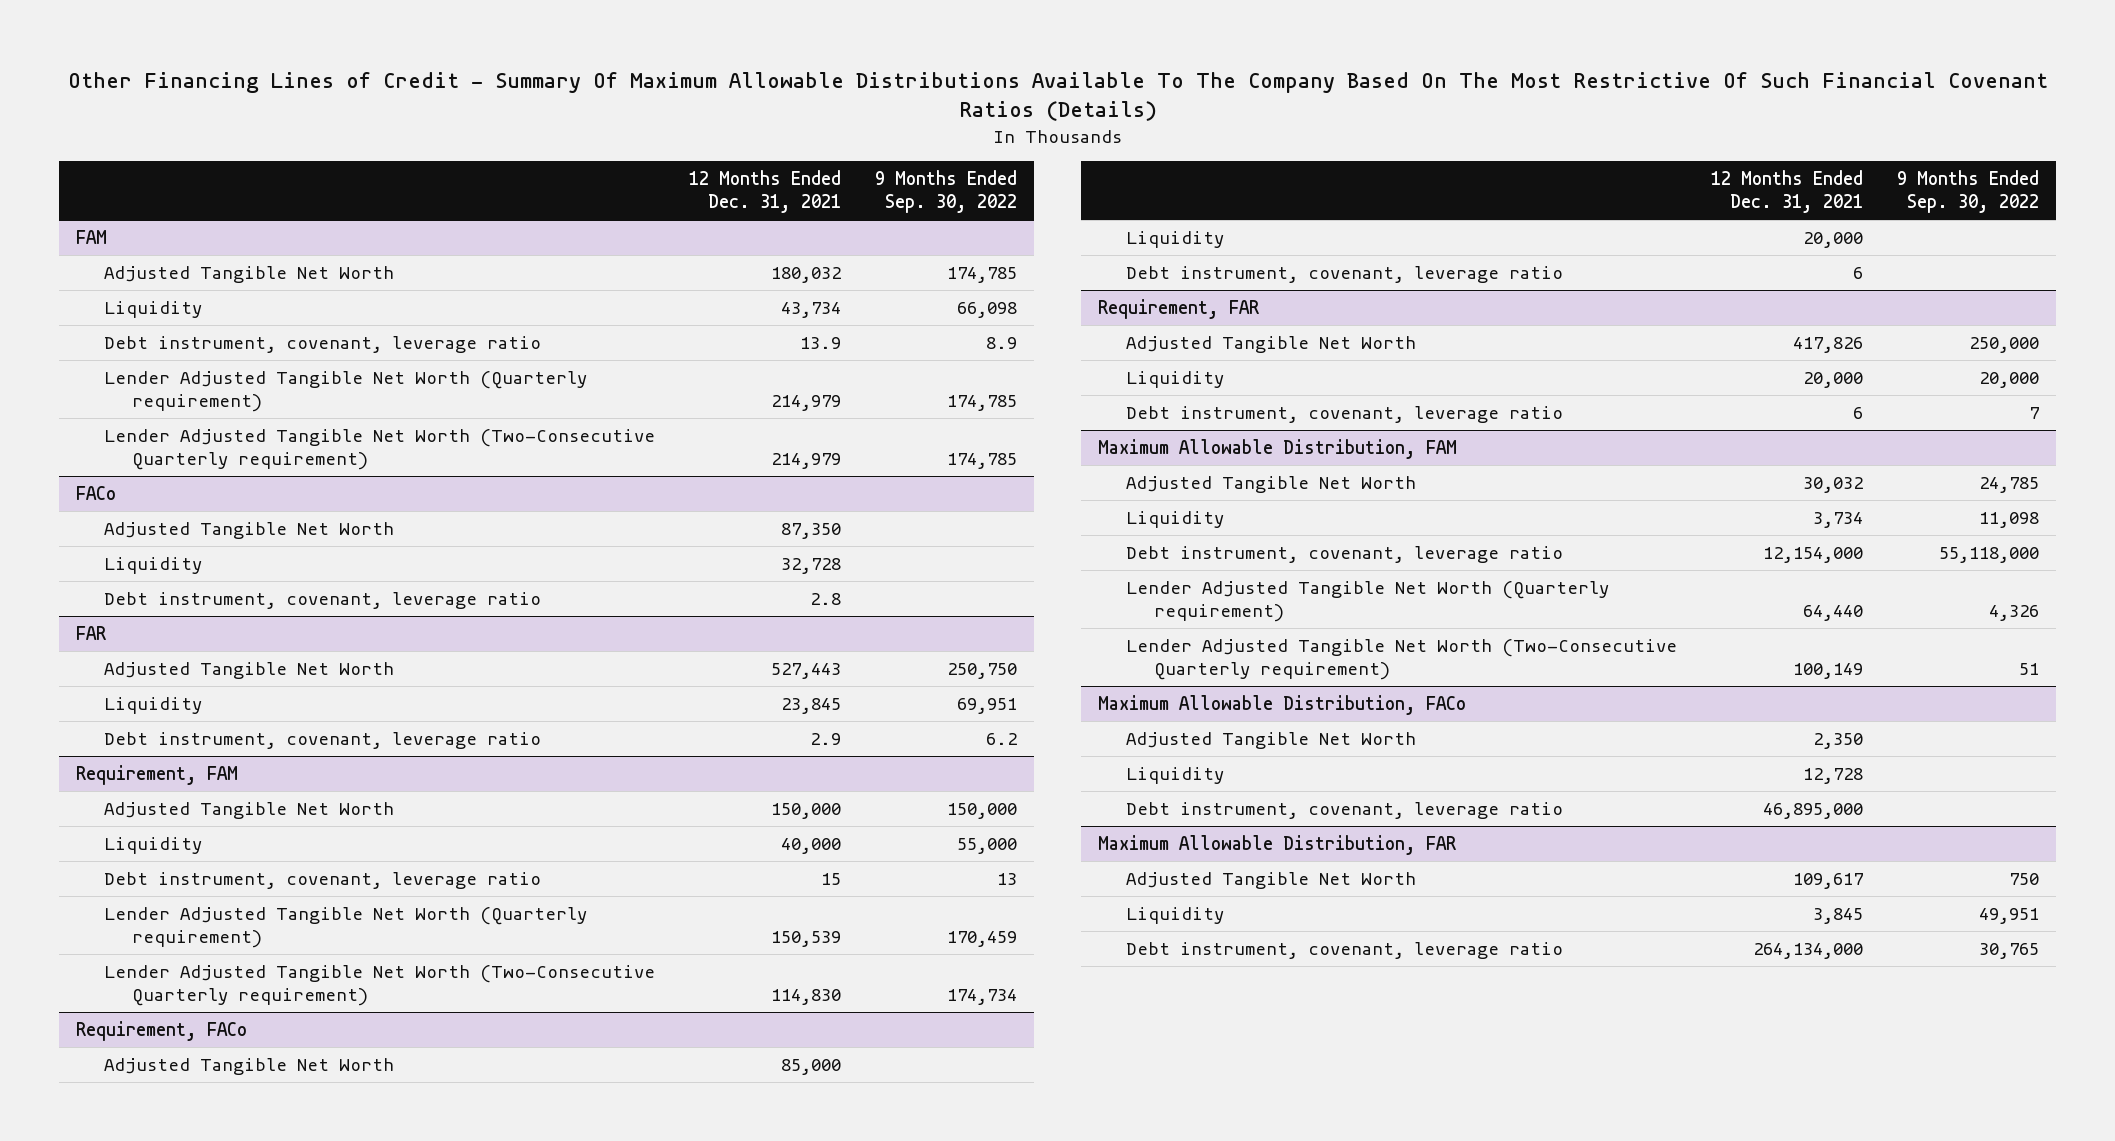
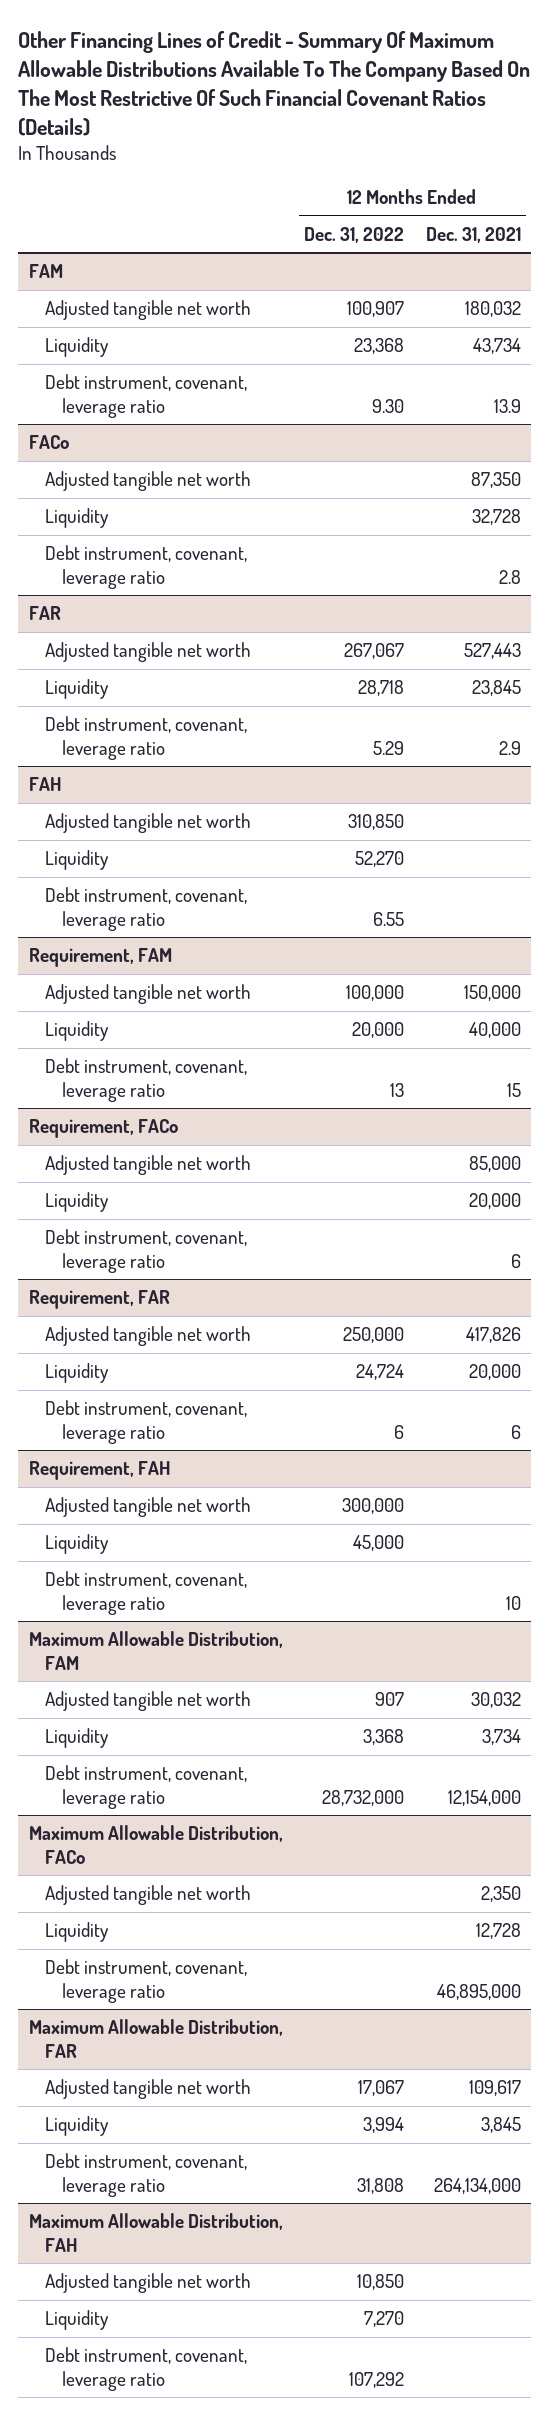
- | 12 Months Ended Dec. 31, 2021 | 9 Months Ended Sep. 30, 2022
+ | 12 Months Ended Dec. 31, 2022 | 12 Months Ended Dec. 31, 2021
@ FAM
- Adjusted Tangible Net Worth | 180,032 | 174,785
+ Adjusted tangible net worth | 100,907 | 180,032
- Lender Adjusted Tangible Net Worth (Quarterly requirement) | 214,979 | 174,785
- Lender Adjusted Tangible Net Worth (Two-Consecutive Quarterly requirement) | 214,979 | 174,785
@ FACo
- Adjusted Tangible Net Worth | 87,350 |
+ Adjusted tangible net worth | | 87,350
@ FAR
- Adjusted Tangible Net Worth | 527,443 | 250,750
+ Adjusted tangible net worth | 267,067 | 527,443
+ FAH
+ Adjusted tangible net worth | 310,850 |
+ Liquidity | 52,270 |
+ Debt instrument, covenant, leverage ratio | 6.55 |
@ Requirement, FAM
- Adjusted Tangible Net Worth | 150,000 | 150,000
+ Adjusted tangible net worth | 100,000 | 150,000
- Lender Adjusted Tangible Net Worth (Quarterly requirement) | 150,539 | 170,459
- Lender Adjusted Tangible Net Worth (Two-Consecutive Quarterly requirement) | 114,830 | 174,734
@ Requirement, FACo
- Adjusted Tangible Net Worth | 85,000 |
+ Adjusted tangible net worth | | 85,000
@ Requirement, FAR
- Adjusted Tangible Net Worth | 417,826 | 250,000
+ Adjusted tangible net worth | 250,000 | 417,826
+ Requirement, FAH
+ Adjusted tangible net worth | 300,000 |
+ Liquidity | 45,000 |
+ Debt instrument, covenant, leverage ratio | | 10
@ Maximum Allowable Distribution, FAM
- Adjusted Tangible Net Worth | 30,032 | 24,785
+ Adjusted tangible net worth | 907 | 30,032
- Lender Adjusted Tangible Net Worth (Quarterly requirement) | 64,440 | 4,326
- Lender Adjusted Tangible Net Worth (Two-Consecutive Quarterly requirement) | 100,149 | 51
@ Maximum Allowable Distribution, FACo
- Adjusted Tangible Net Worth | 2,350 |
+ Adjusted tangible net worth | | 2,350
@ Maximum Allowable Distribution, FAR
- Adjusted Tangible Net Worth | 109,617 | 750
+ Adjusted tangible net worth | 17,067 | 109,617
+ Maximum Allowable Distribution, FAH
+ Adjusted tangible net worth | 10,850 |
+ Liquidity | 7,270 |
+ Debt instrument, covenant, leverage ratio | 107,292 |

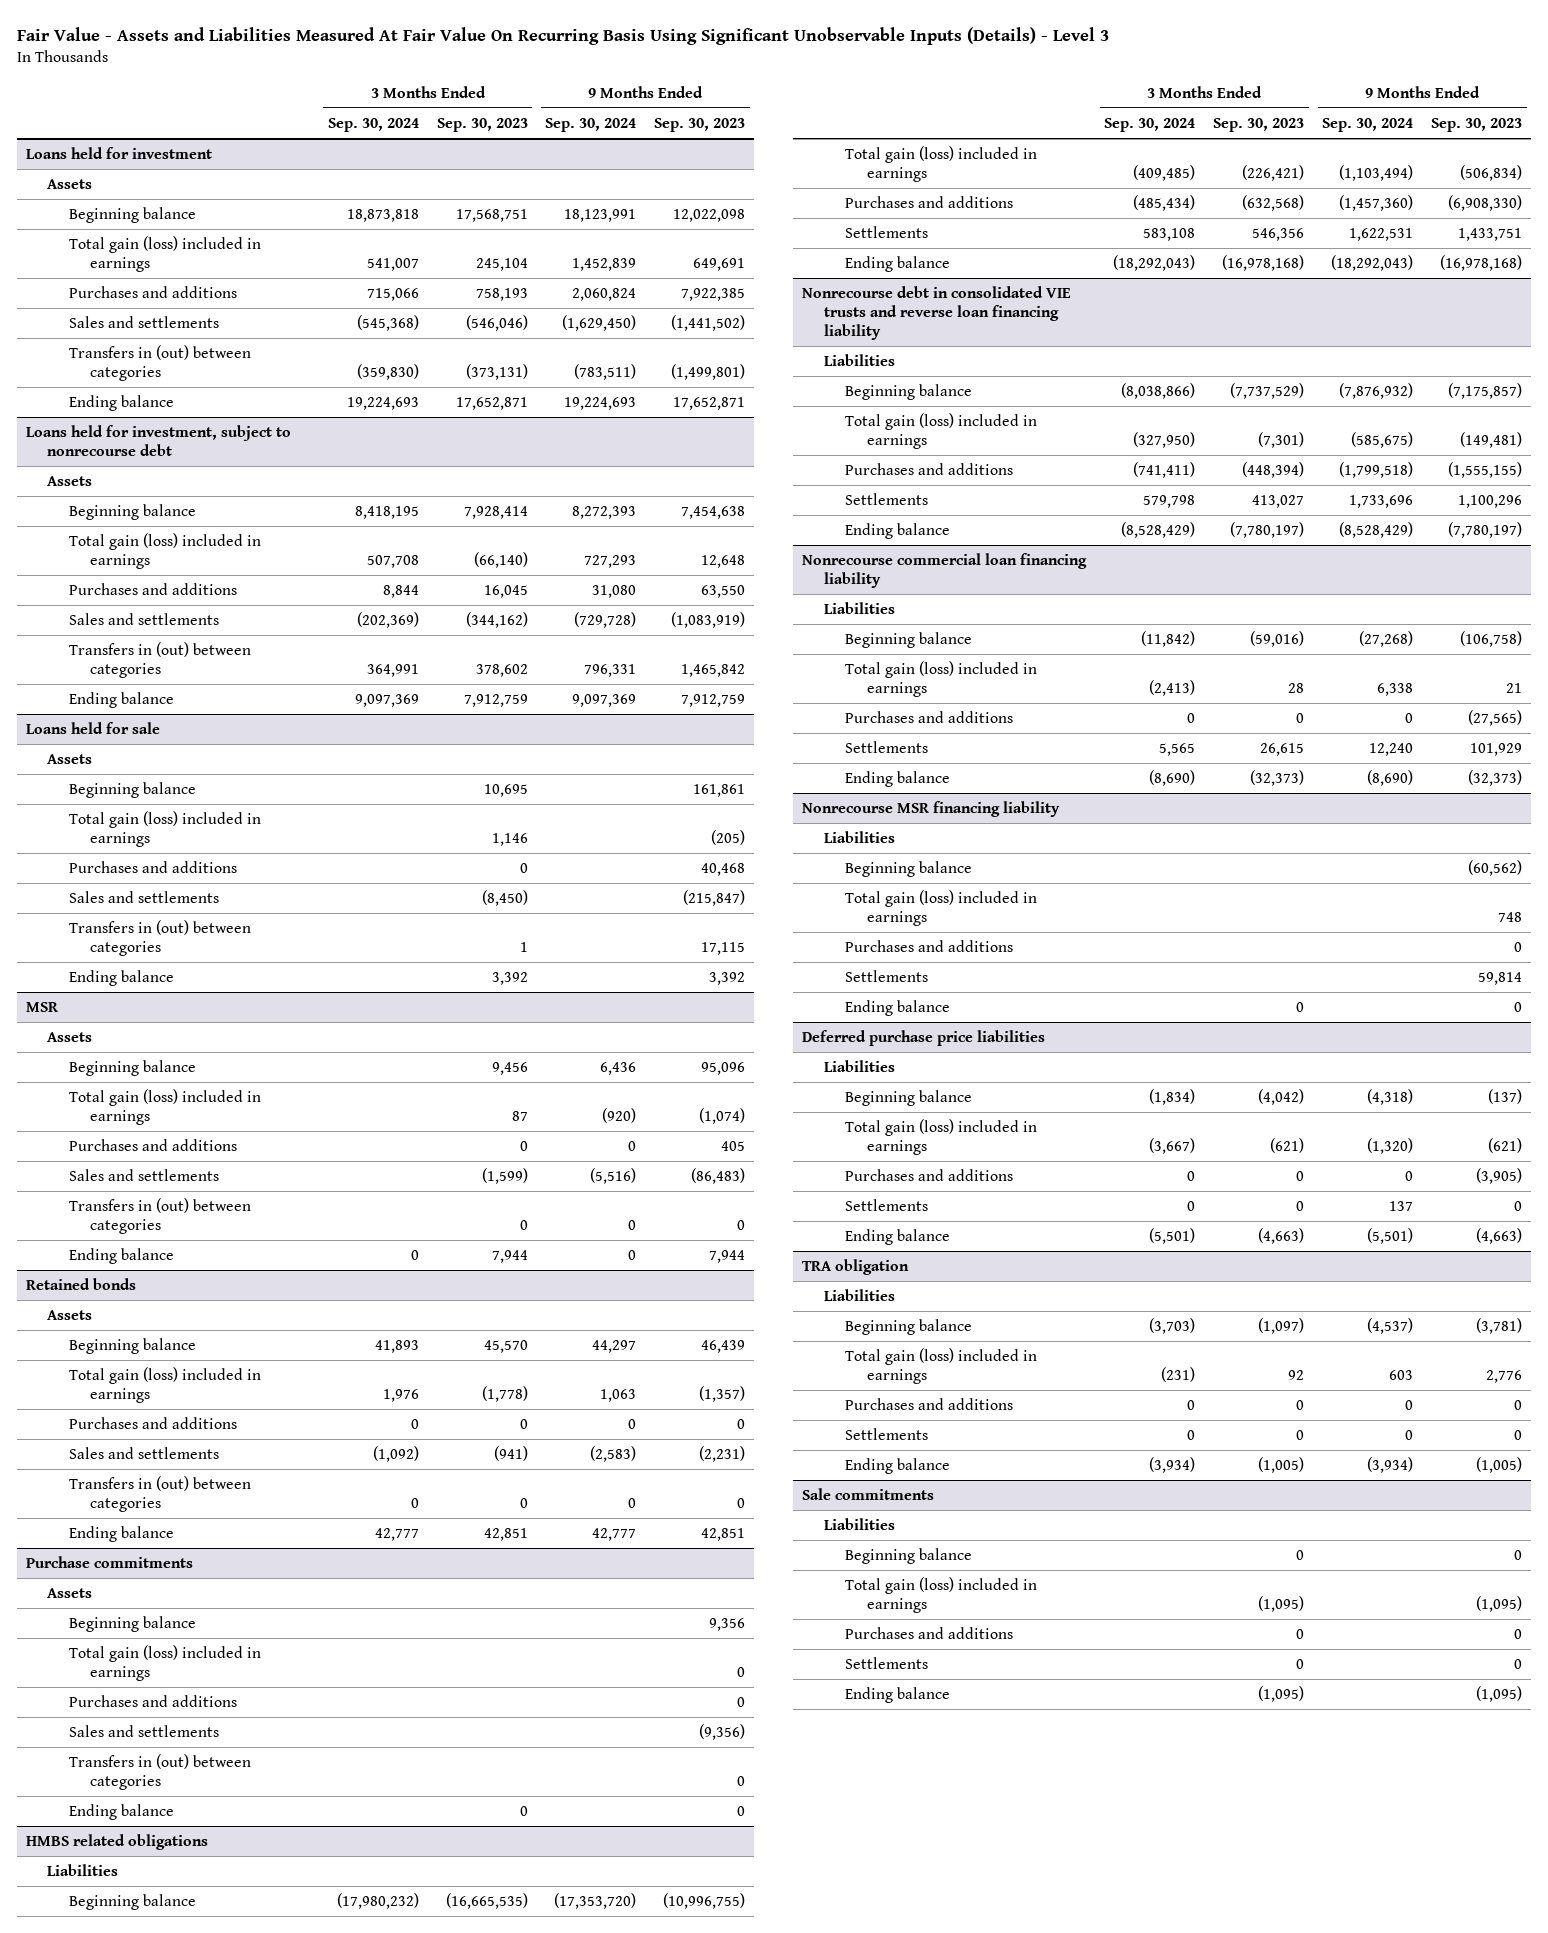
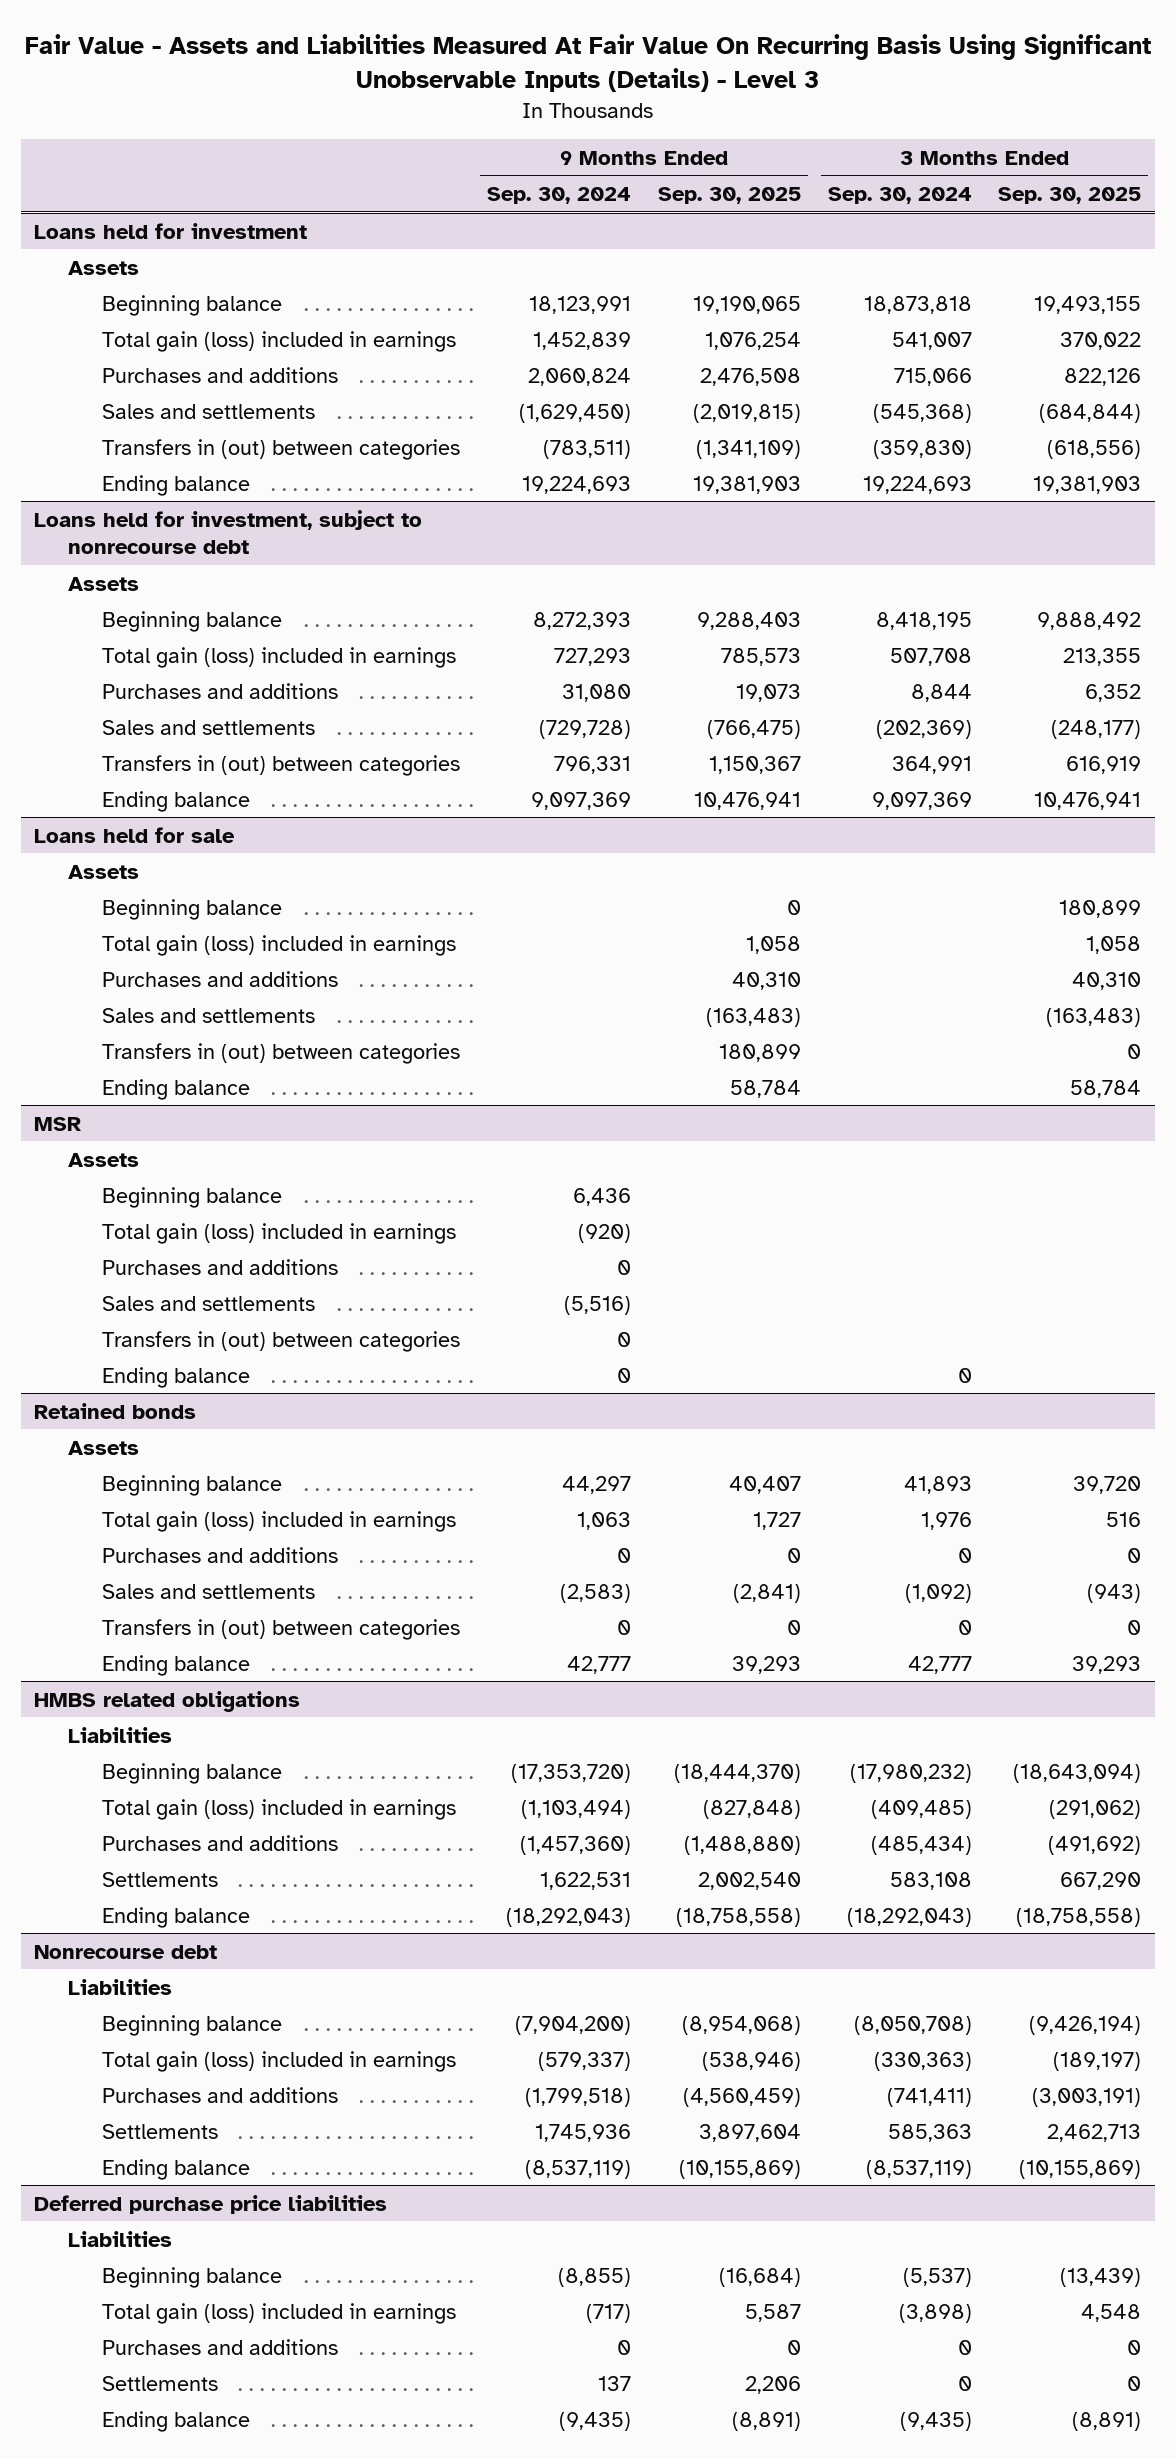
- | 3 Months Ended Sep. 30, 2024 | 3 Months Ended Sep. 30, 2023 | 9 Months Ended Sep. 30, 2024 | 9 Months Ended Sep. 30, 2023
+ | 9 Months Ended Sep. 30, 2024 | 9 Months Ended Sep. 30, 2025 | 3 Months Ended Sep. 30, 2024 | 3 Months Ended Sep. 30, 2025
- Purchase commitments
- Assets
- Beginning balance | | | | 9,356
- Total gain (loss) included in earnings | | | | 0
- Purchases and additions | | | | 0
- Sales and settlements | | | | (9,356)
- Transfers in (out) between categories | | | | 0
- Ending balance | | 0 | | 0
- Nonrecourse debt in consolidated VIE trusts and reverse loan financing liability
+ Nonrecourse debt
- Beginning balance | (8,038,866) | (7,737,529) | (7,876,932) | (7,175,857)
- Total gain (loss) included in earnings | (327,950) | (7,301) | (585,675) | (149,481)
+ Beginning balance | (7,904,200) | (8,954,068) | (8,050,708) | (9,426,194)
+ Total gain (loss) included in earnings | (579,337) | (538,946) | (330,363) | (189,197)
- Settlements | 579,798 | 413,027 | 1,733,696 | 1,100,296
- Ending balance | (8,528,429) | (7,780,197) | (8,528,429) | (7,780,197)
- Nonrecourse commercial loan financing liability
- Liabilities
- Beginning balance | (11,842) | (59,016) | (27,268) | (106,758)
- Total gain (loss) included in earnings | (2,413) | 28 | 6,338 | 21
- Purchases and additions | 0 | 0 | 0 | (27,565)
- Settlements | 5,565 | 26,615 | 12,240 | 101,929
- Ending balance | (8,690) | (32,373) | (8,690) | (32,373)
- Nonrecourse MSR financing liability
- Liabilities
- Beginning balance | | | | (60,562)
- Total gain (loss) included in earnings | | | | 748
- Purchases and additions | | | | 0
- Settlements | | | | 59,814
- Ending balance | | 0 | | 0
+ Settlements | 1,745,936 | 3,897,604 | 585,363 | 2,462,713
+ Ending balance | (8,537,119) | (10,155,869) | (8,537,119) | (10,155,869)
@ Deferred purchase price liabilities
- Beginning balance | (1,834) | (4,042) | (4,318) | (137)
- Total gain (loss) included in earnings | (3,667) | (621) | (1,320) | (621)
+ Beginning balance | (8,855) | (16,684) | (5,537) | (13,439)
+ Total gain (loss) included in earnings | (717) | 5,587 | (3,898) | 4,548
- Ending balance | (5,501) | (4,663) | (5,501) | (4,663)
- TRA obligation
- Liabilities
- Beginning balance | (3,703) | (1,097) | (4,537) | (3,781)
- Total gain (loss) included in earnings | (231) | 92 | 603 | 2,776
- Purchases and additions | 0 | 0 | 0 | 0
- Settlements | 0 | 0 | 0 | 0
- Ending balance | (3,934) | (1,005) | (3,934) | (1,005)
- Sale commitments
- Liabilities
- Beginning balance | | 0 | | 0
- Total gain (loss) included in earnings | | (1,095) | | (1,095)
- Purchases and additions | | 0 | | 0
- Settlements | | 0 | | 0
- Ending balance | | (1,095) | | (1,095)
@ Deferred purchase price liabilities
+ Ending balance | (9,435) | (8,891) | (9,435) | (8,891)

